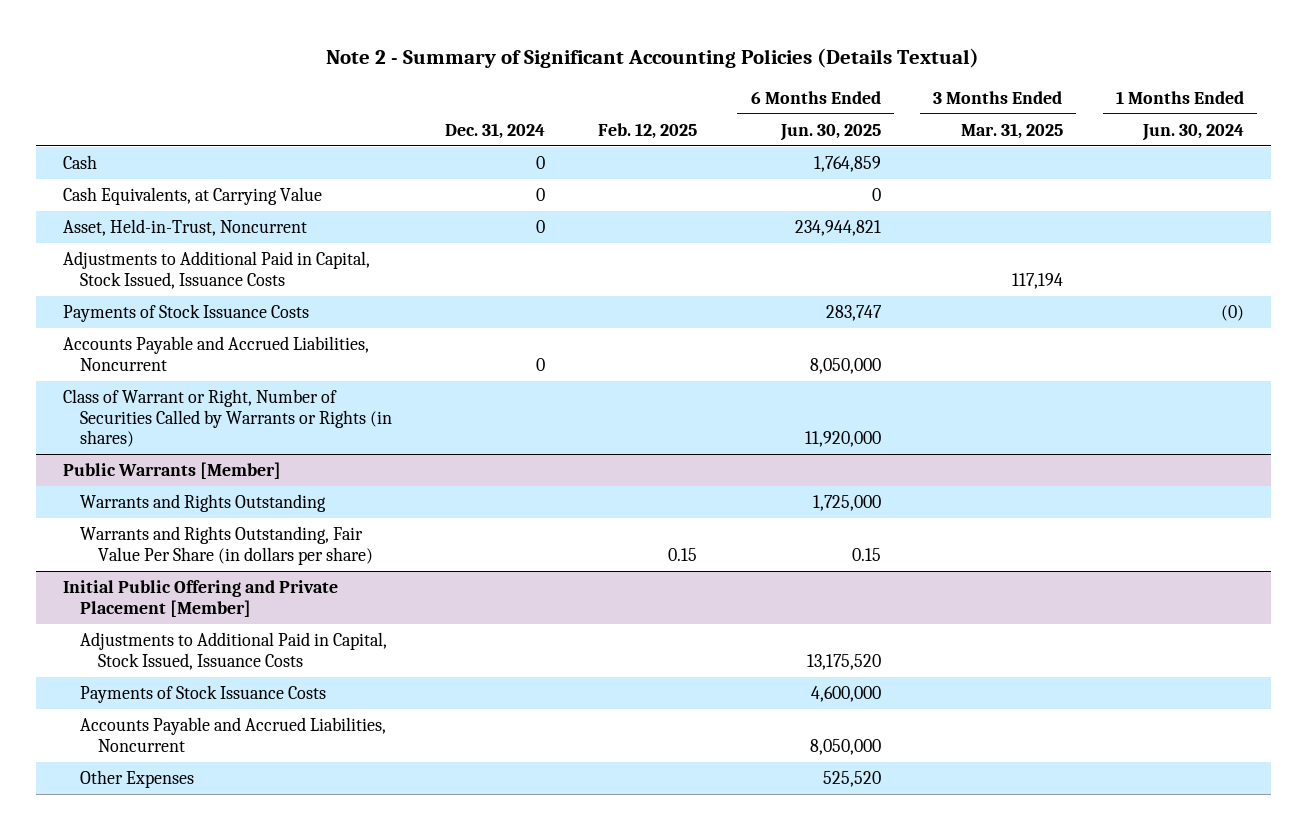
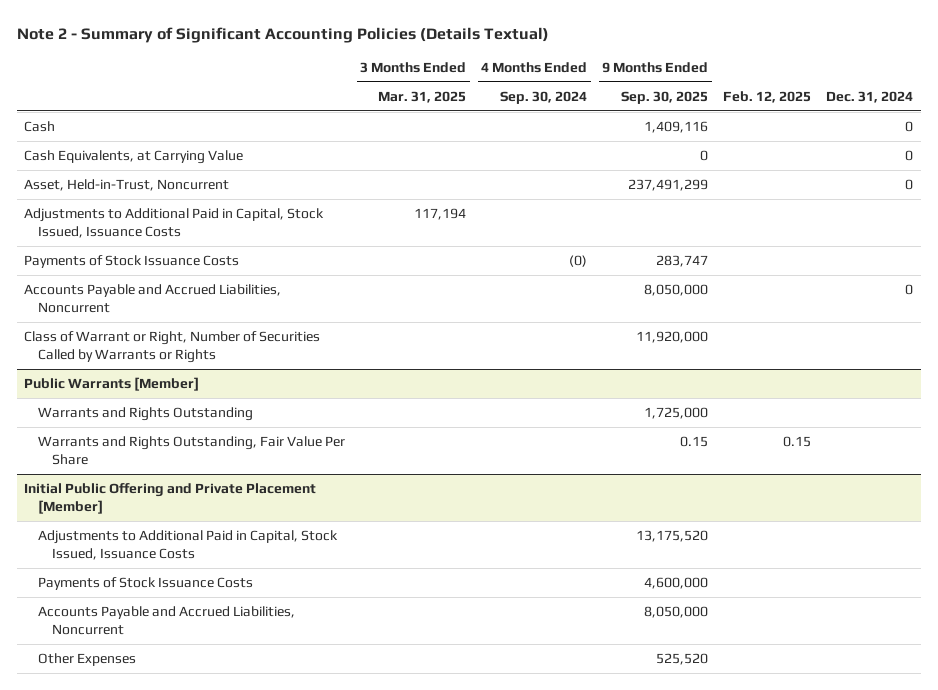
- | Dec. 31, 2024 | Feb. 12, 2025 | 6 Months Ended Jun. 30, 2025 | 3 Months Ended Mar. 31, 2025 | 1 Months Ended Jun. 30, 2024
+ | 3 Months Ended Mar. 31, 2025 | 4 Months Ended Sep. 30, 2024 | 9 Months Ended Sep. 30, 2025 | Feb. 12, 2025 | Dec. 31, 2024
- Class of Warrant or Right, Number of Securities Called by Warrants or Rights (in shares) | | | 11,920,000 | |
+ Class of Warrant or Right, Number of Securities Called by Warrants or Rights | | | 11,920,000 | |
@ Public Warrants [Member]
- Warrants and Rights Outstanding, Fair Value Per Share (in dollars per share) | | 0.15 | 0.15 | |
+ Warrants and Rights Outstanding, Fair Value Per Share | | | 0.15 | 0.15 |

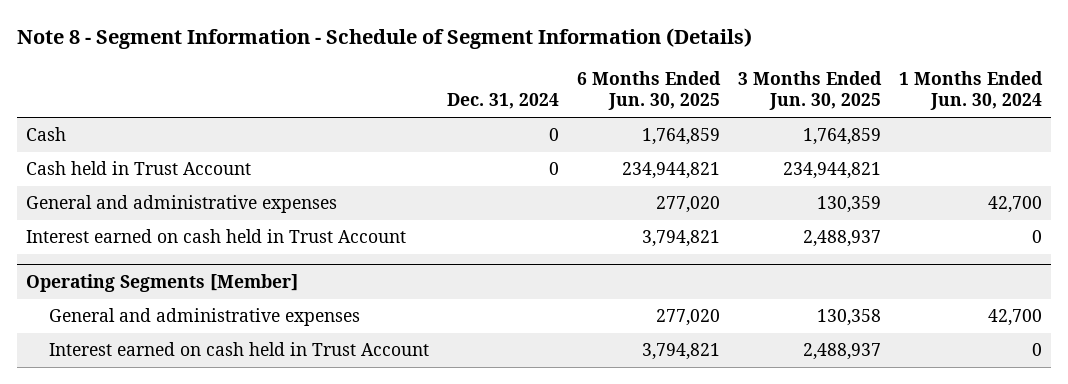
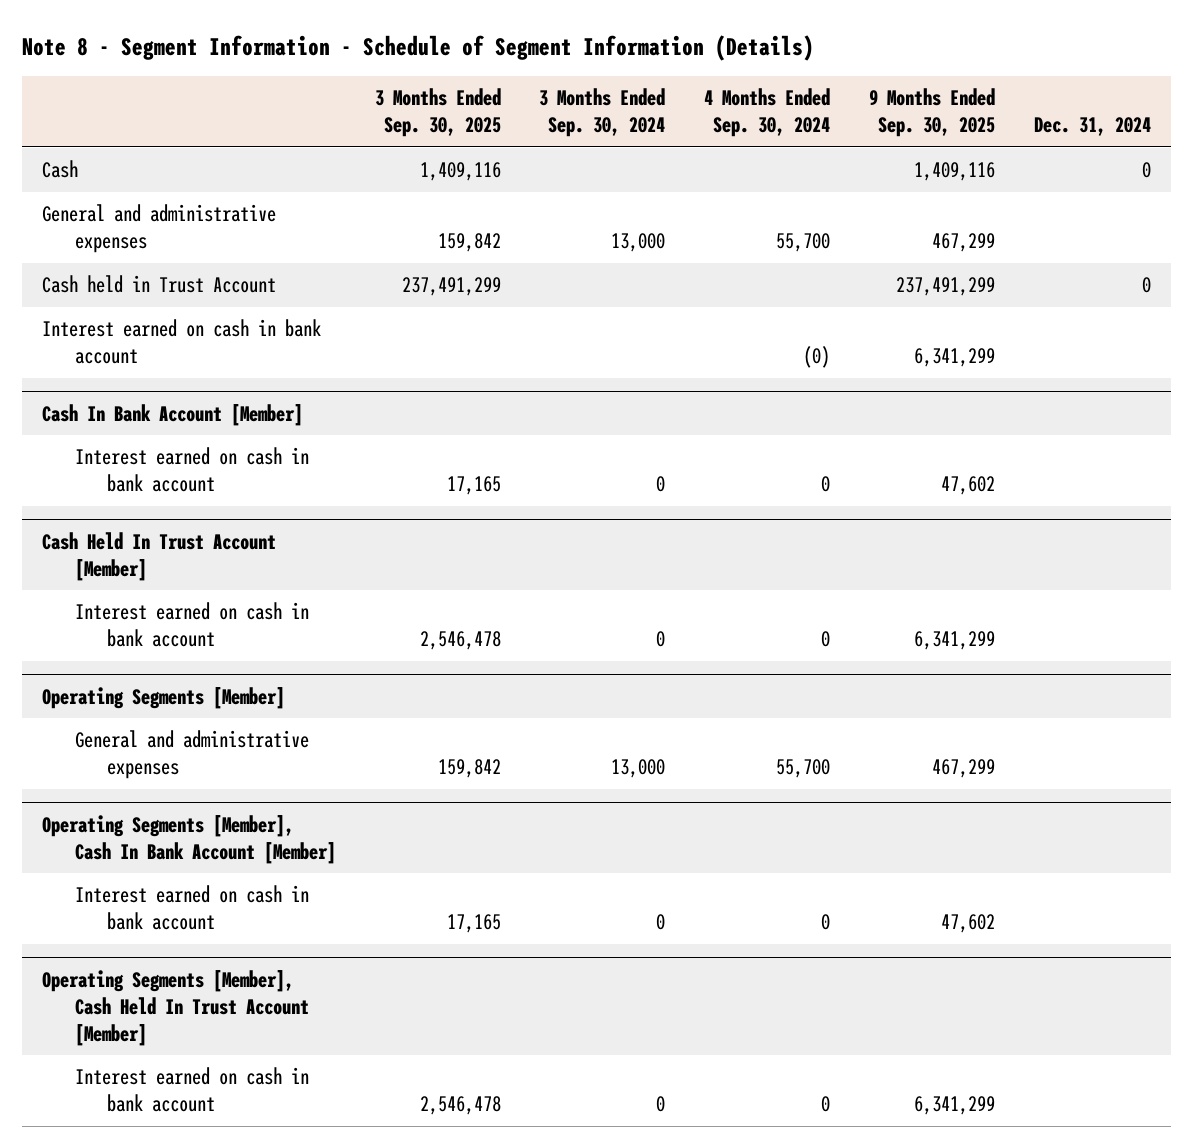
- | Dec. 31, 2024 | 6 Months Ended Jun. 30, 2025 | 3 Months Ended Jun. 30, 2025 | 1 Months Ended Jun. 30, 2024
+ | 3 Months Ended Sep. 30, 2025 | 3 Months Ended Sep. 30, 2024 | 4 Months Ended Sep. 30, 2024 | 9 Months Ended Sep. 30, 2025 | Dec. 31, 2024
- Interest earned on cash held in Trust Account | | 3,794,821 | 2,488,937 | 0
moved down: Cash held in Trust Account | 237,491,299 | | | 237,491,299 | 0
+ Interest earned on cash in bank account | | | (0) | 6,341,299 |
+ Cash In Bank Account [Member]
+ Interest earned on cash in bank account | 17,165 | 0 | 0 | 47,602 |
+ Cash Held In Trust Account [Member]
+ Interest earned on cash in bank account | 2,546,478 | 0 | 0 | 6,341,299 |
@ Operating Segments [Member]
- Interest earned on cash held in Trust Account | | 3,794,821 | 2,488,937 | 0
+ Operating Segments [Member], Cash In Bank Account [Member]
+ Interest earned on cash in bank account | 17,165 | 0 | 0 | 47,602 |
+ Operating Segments [Member], Cash Held In Trust Account [Member]
+ Interest earned on cash in bank account | 2,546,478 | 0 | 0 | 6,341,299 |

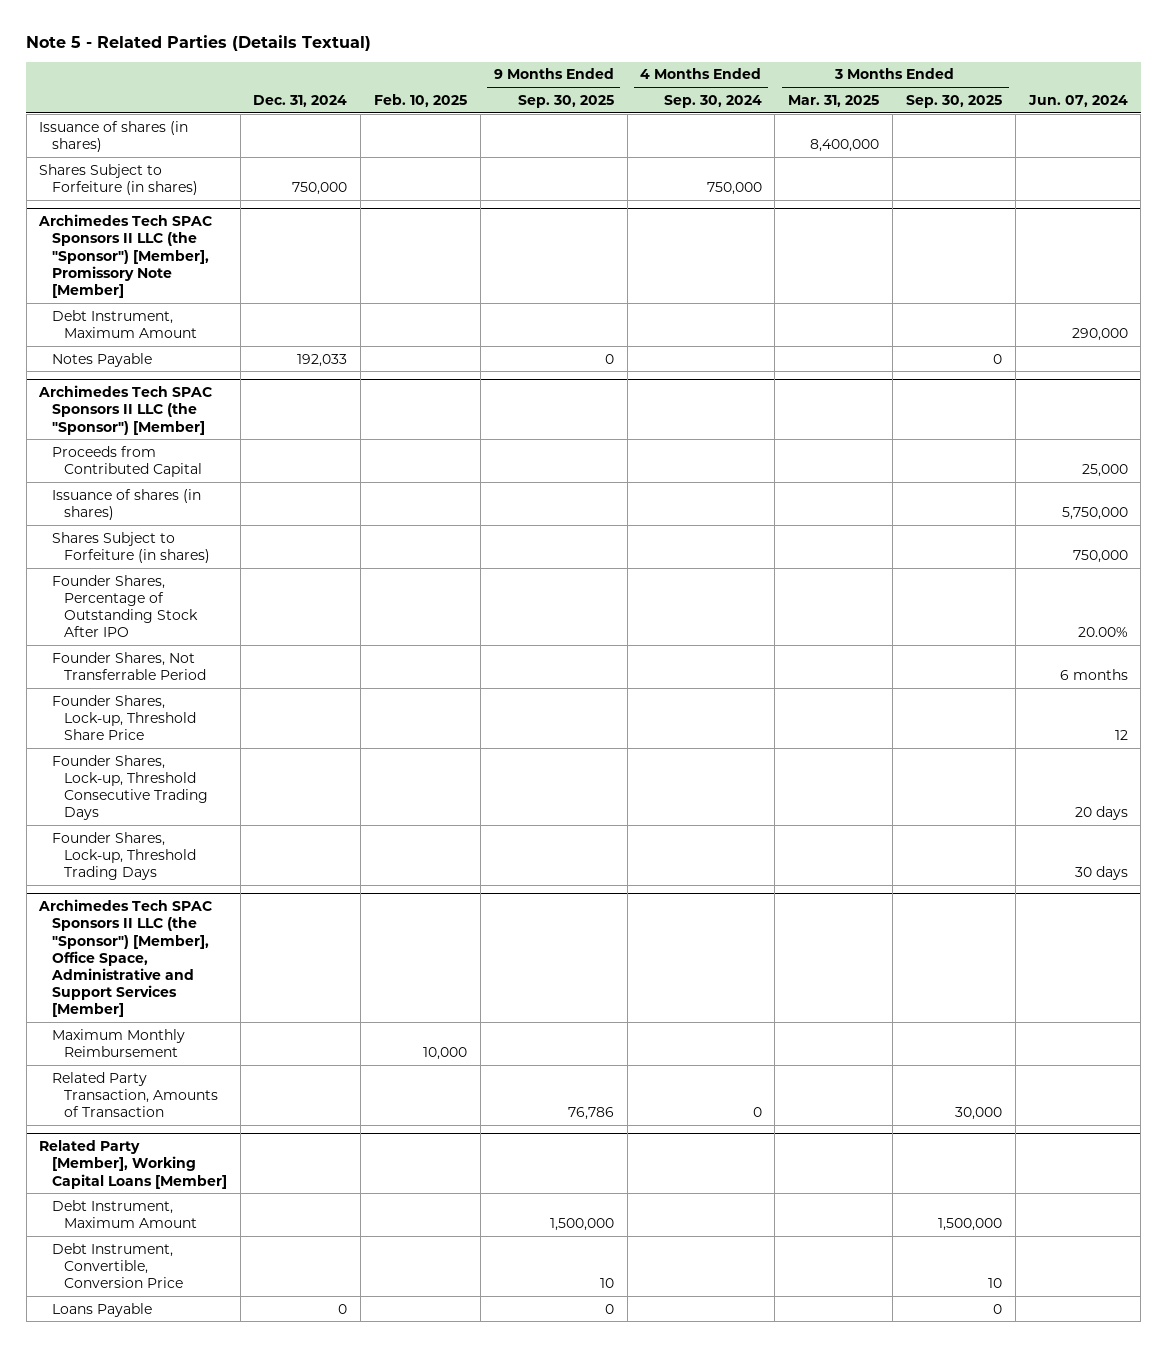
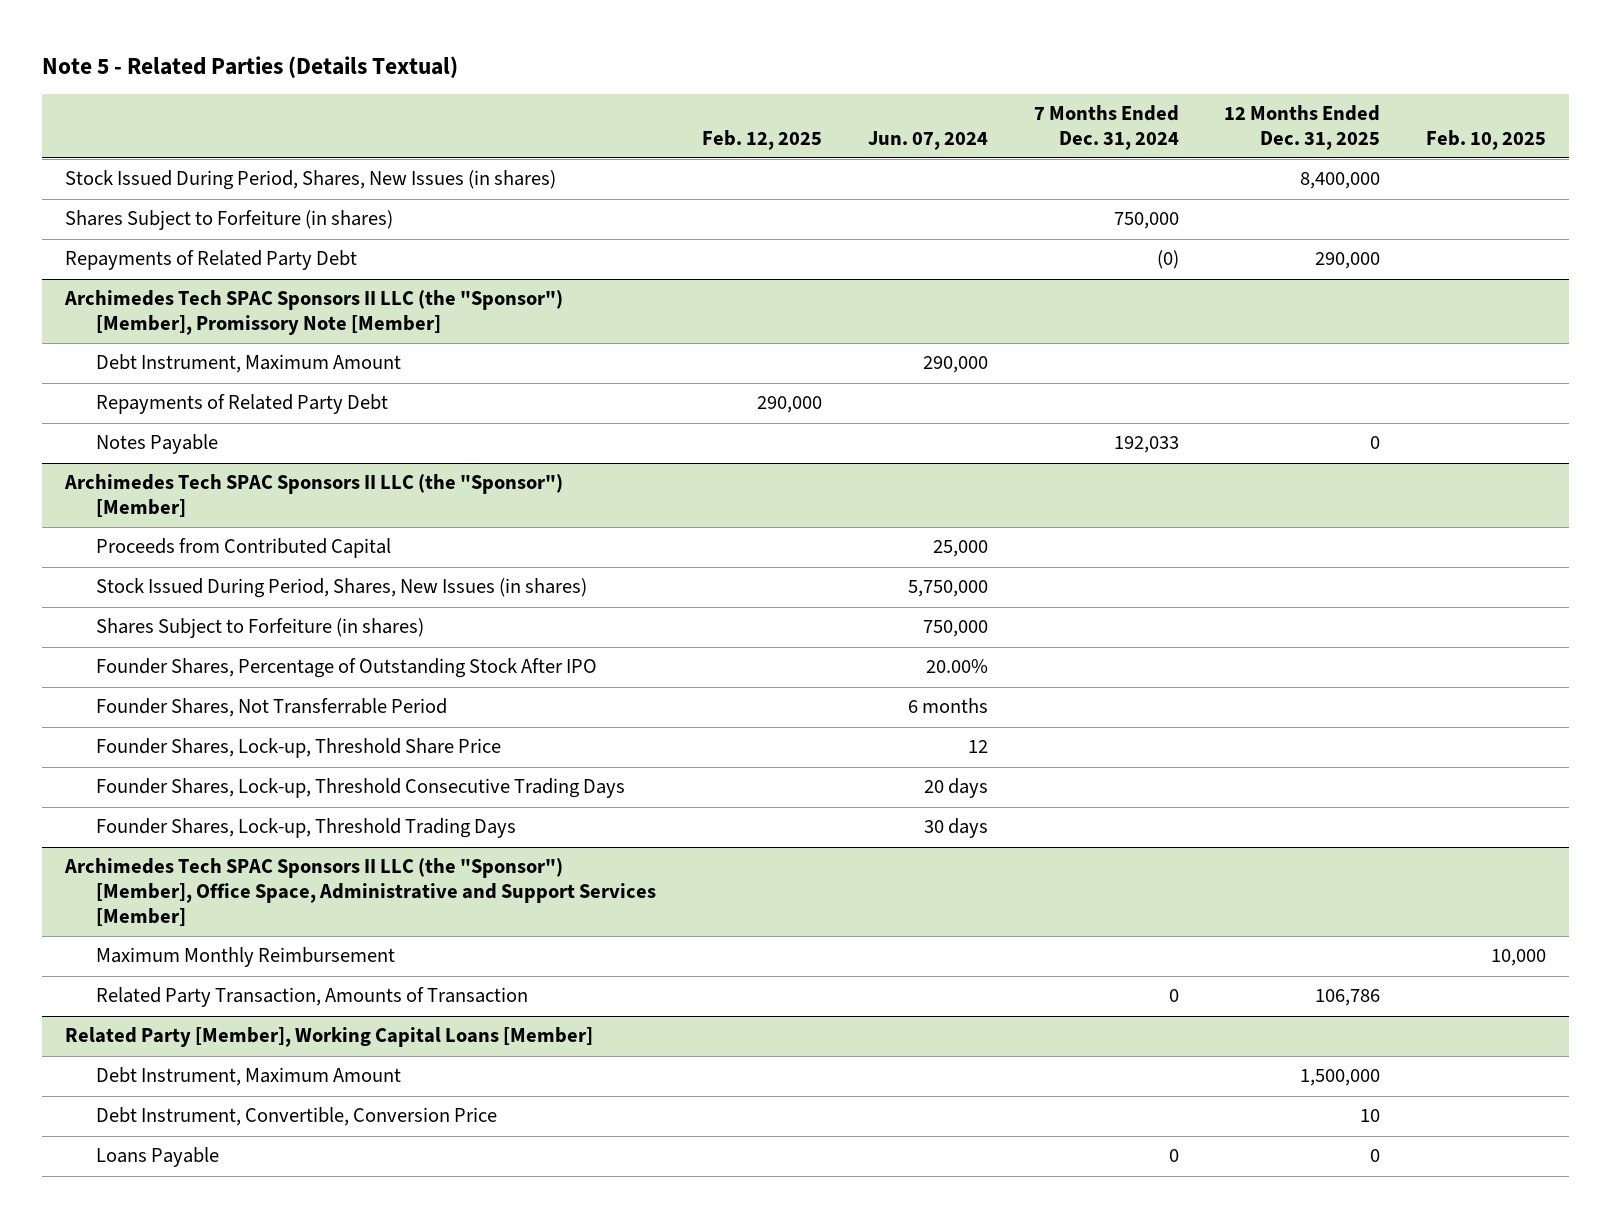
- | Dec. 31, 2024 | Feb. 10, 2025 | 9 Months Ended Sep. 30, 2025 | 4 Months Ended Sep. 30, 2024 | 3 Months Ended Mar. 31, 2025 | 3 Months Ended Sep. 30, 2025 | Jun. 07, 2024
+ | Feb. 12, 2025 | Jun. 07, 2024 | 7 Months Ended Dec. 31, 2024 | 12 Months Ended Dec. 31, 2025 | Feb. 10, 2025
- Issuance of shares (in shares) | | | | | 8,400,000 | |
+ Stock Issued During Period, Shares, New Issues (in shares) | | | | 8,400,000 |
+ Repayments of Related Party Debt | | | (0) | 290,000 |
@ Archimedes Tech SPAC Sponsors II LLC (the "Sponsor") [Member], Promissory Note [Member]
+ Repayments of Related Party Debt | 290,000 | | | |
@ Archimedes Tech SPAC Sponsors II LLC (the "Sponsor") [Member]
- Issuance of shares (in shares) | | | | | | | 5,750,000
+ Stock Issued During Period, Shares, New Issues (in shares) | | 5,750,000 | | |

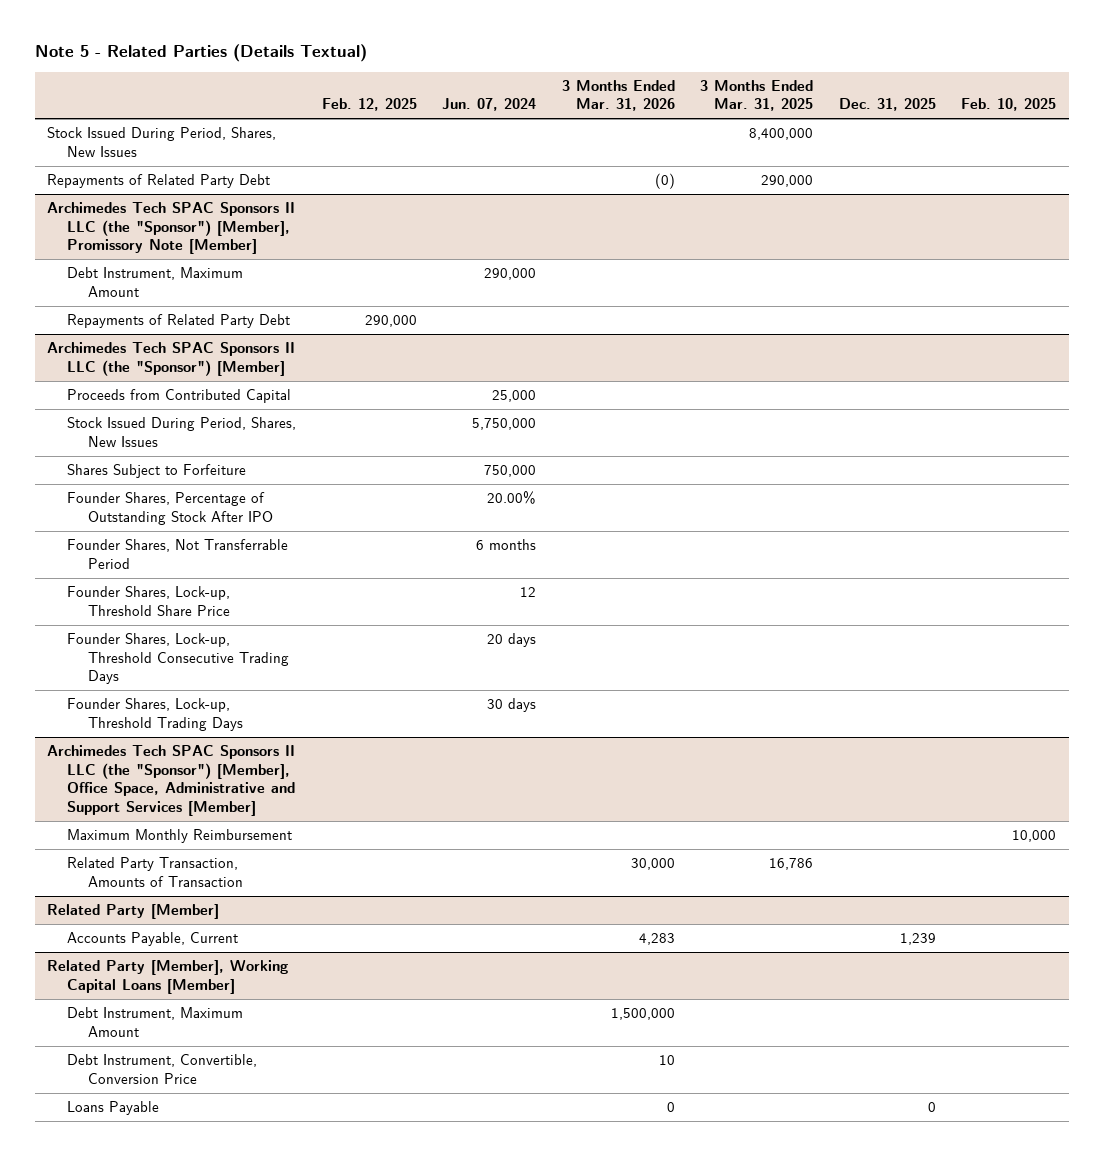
- | Feb. 12, 2025 | Jun. 07, 2024 | 7 Months Ended Dec. 31, 2024 | 12 Months Ended Dec. 31, 2025 | Feb. 10, 2025
+ | Feb. 12, 2025 | Jun. 07, 2024 | 3 Months Ended Mar. 31, 2026 | 3 Months Ended Mar. 31, 2025 | Dec. 31, 2025 | Feb. 10, 2025
- Stock Issued During Period, Shares, New Issues (in shares) | | | | 8,400,000 |
- Shares Subject to Forfeiture (in shares) | | | 750,000 | |
+ Stock Issued During Period, Shares, New Issues | | | | 8,400,000 | |
@ Archimedes Tech SPAC Sponsors II LLC (the "Sponsor") [Member], Promissory Note [Member]
- Notes Payable | | | 192,033 | 0 |
@ Archimedes Tech SPAC Sponsors II LLC (the "Sponsor") [Member]
- Stock Issued During Period, Shares, New Issues (in shares) | | 5,750,000 | | |
- Shares Subject to Forfeiture (in shares) | | 750,000 | | |
+ Stock Issued During Period, Shares, New Issues | | 5,750,000 | | | |
+ Shares Subject to Forfeiture | | 750,000 | | | |
+ Related Party [Member]
+ Accounts Payable, Current | | | 4,283 | | 1,239 |

